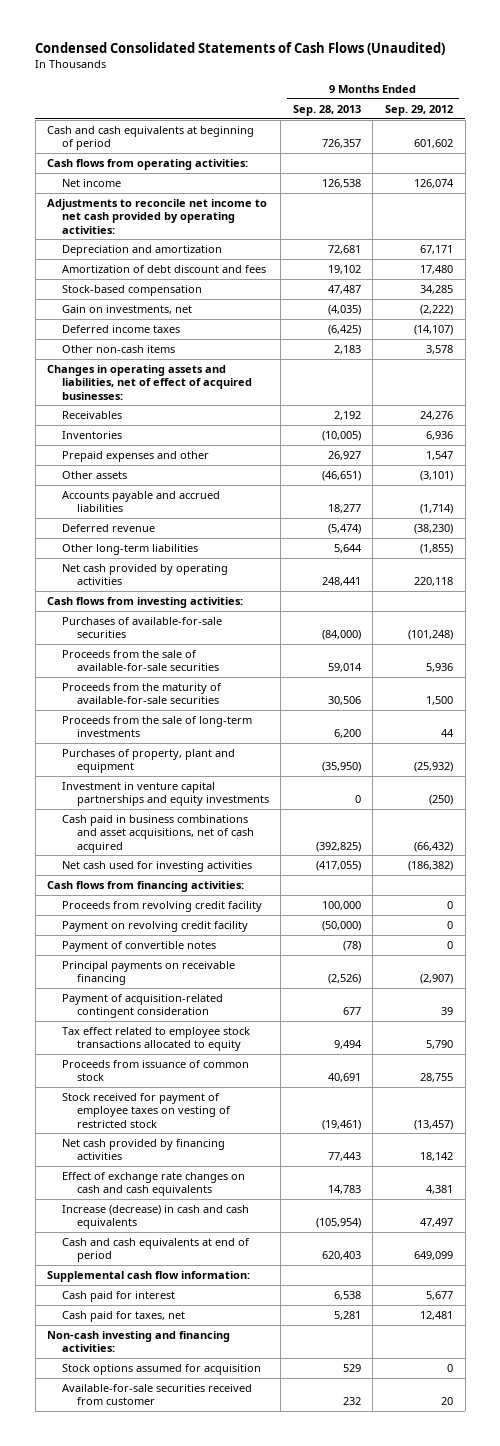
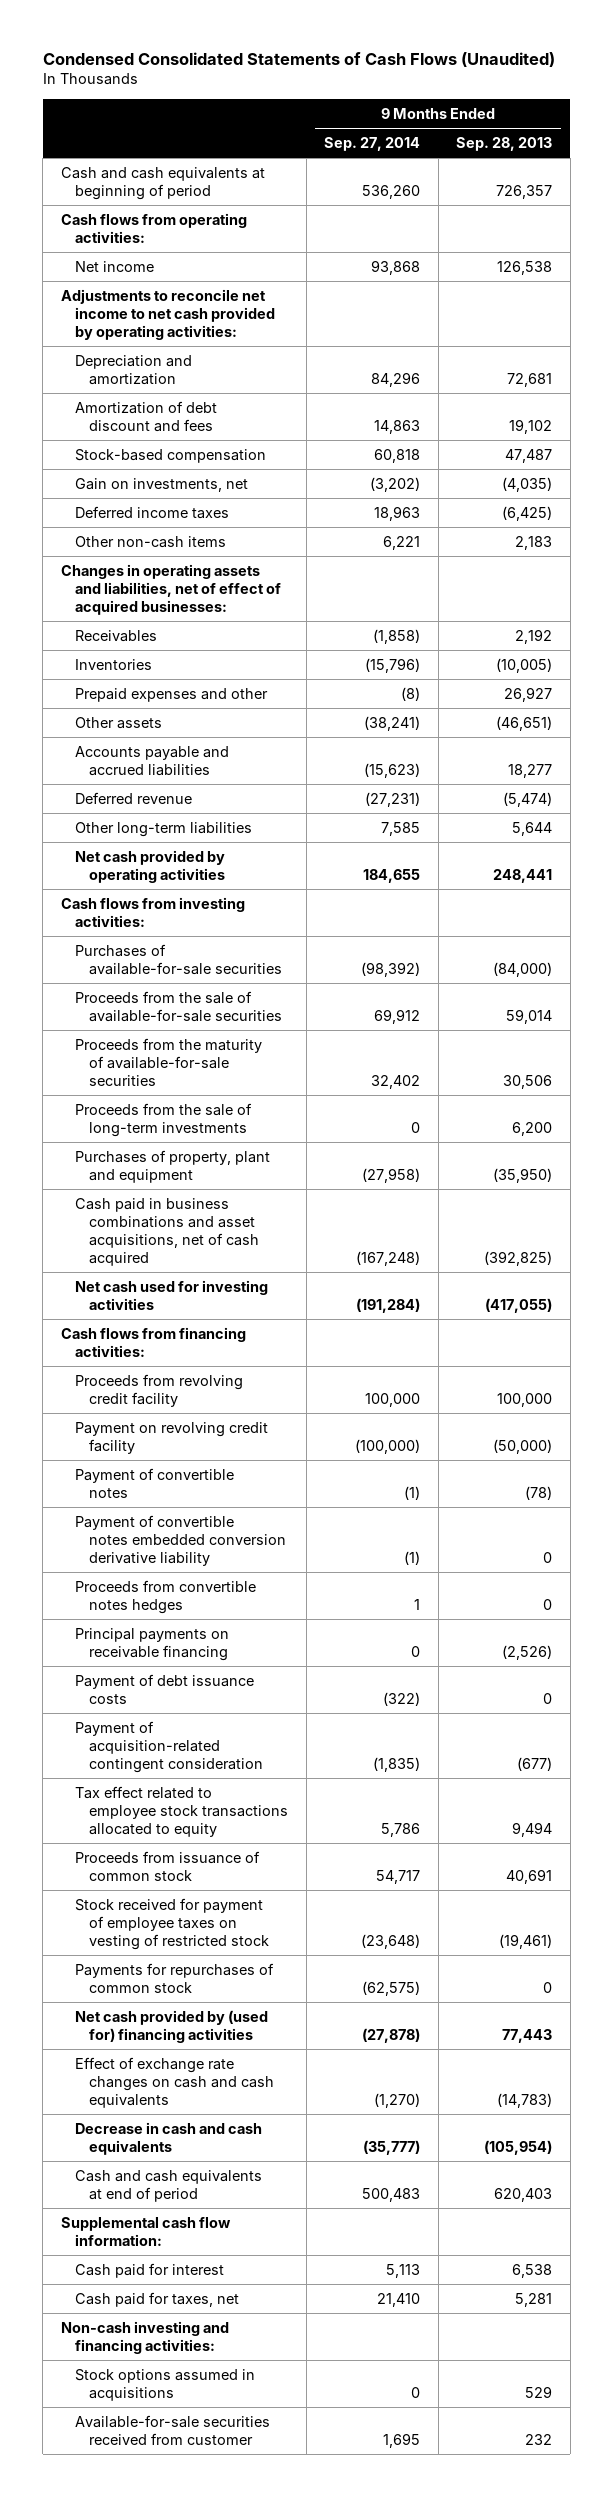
- | 9 Months Ended Sep. 28, 2013 | 9 Months Ended Sep. 29, 2012
+ | 9 Months Ended Sep. 27, 2014 | 9 Months Ended Sep. 28, 2013
- Investment in venture capital partnerships and equity investments | 0 | (250)
+ Payment of convertible notes embedded conversion derivative liability | (1) | 0
+ Proceeds from convertible notes hedges | 1 | 0
- Payment of acquisition-related contingent consideration | 677 | 39
+ Payment of debt issuance costs | (322) | 0
+ Payment of acquisition-related contingent consideration | (1,835) | (677)
- Net cash provided by financing activities | 77,443 | 18,142
- Effect of exchange rate changes on cash and cash equivalents | 14,783 | 4,381
- Increase (decrease) in cash and cash equivalents | (105,954) | 47,497
+ Payments for repurchases of common stock | (62,575) | 0
+ Net cash provided by (used for) financing activities | (27,878) | 77,443
+ Effect of exchange rate changes on cash and cash equivalents | (1,270) | (14,783)
+ Decrease in cash and cash equivalents | (35,777) | (105,954)
- Stock options assumed for acquisition | 529 | 0
+ Stock options assumed in acquisitions | 0 | 529

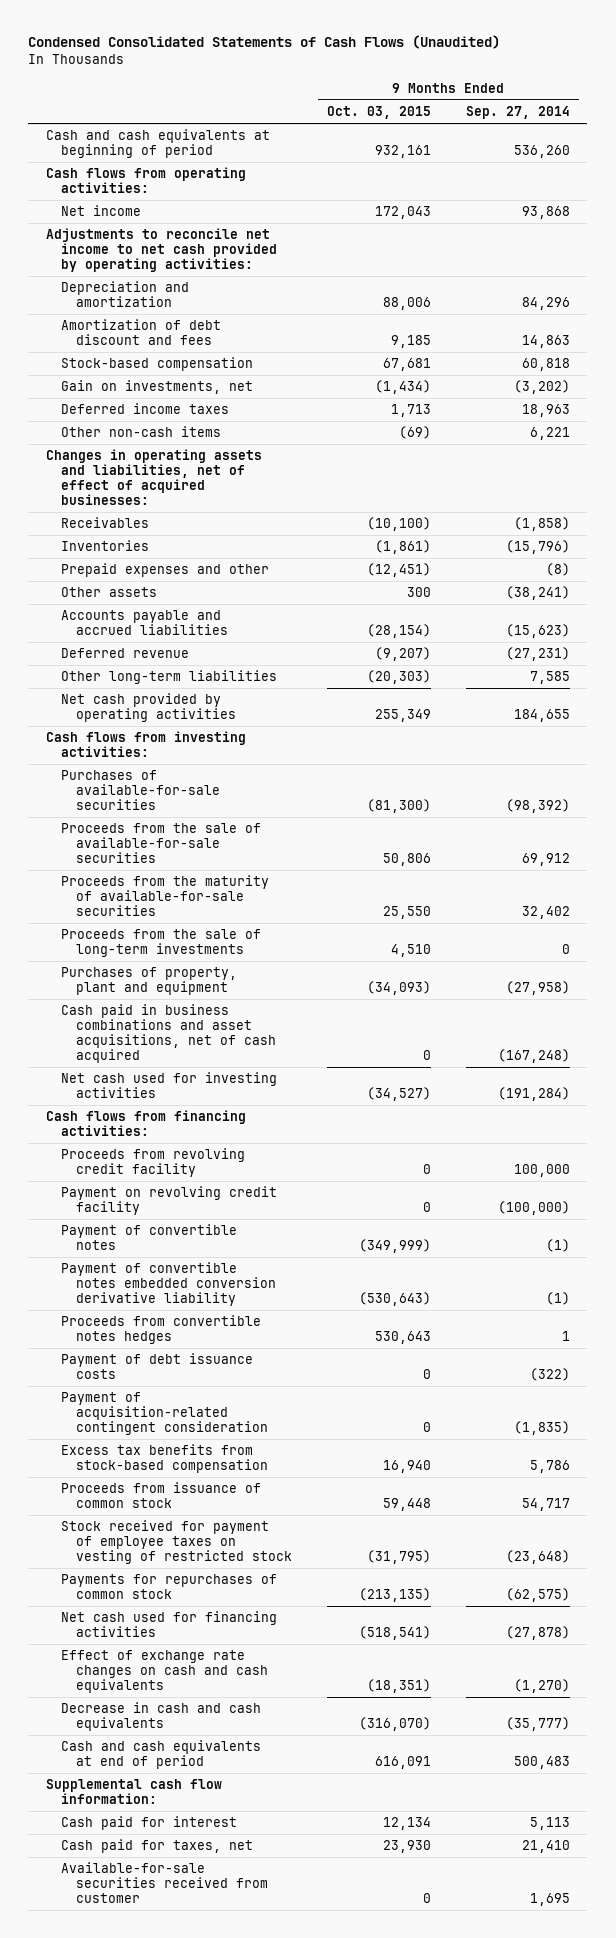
- | 9 Months Ended Sep. 27, 2014 | 9 Months Ended Sep. 28, 2013
+ | 9 Months Ended Oct. 03, 2015 | 9 Months Ended Sep. 27, 2014
- Principal payments on receivable financing | 0 | (2,526)
- Tax effect related to employee stock transactions allocated to equity | 5,786 | 9,494
+ Excess tax benefits from stock-based compensation | 16,940 | 5,786
- Net cash provided by (used for) financing activities | (27,878) | 77,443
+ Net cash used for financing activities | (518,541) | (27,878)
- Non-cash investing and financing activities:
- Stock options assumed in acquisitions | 0 | 529

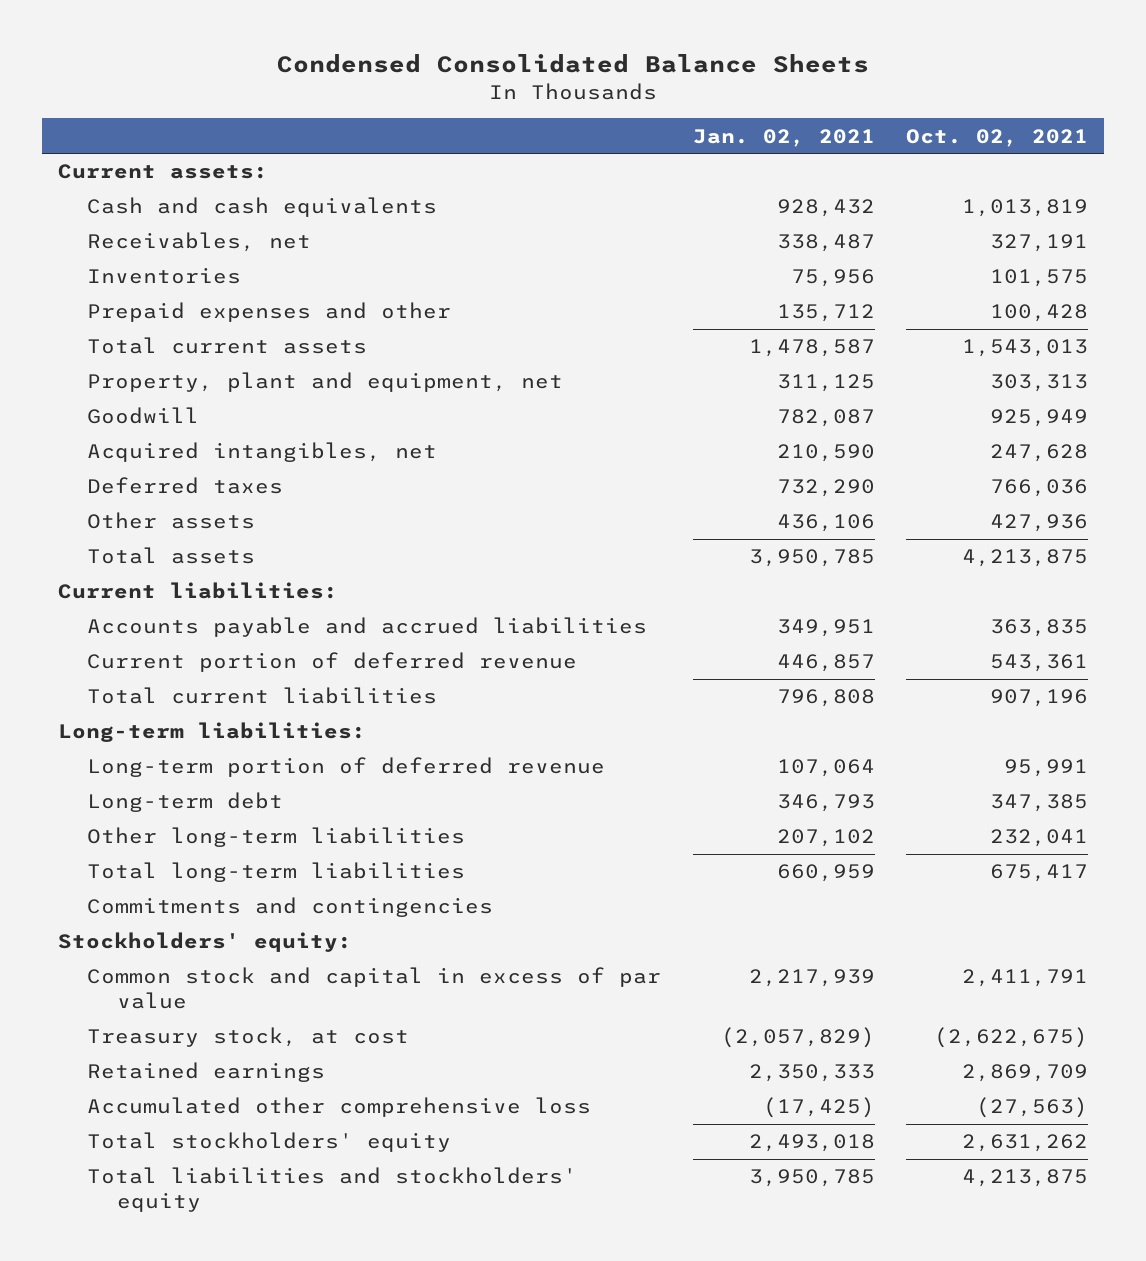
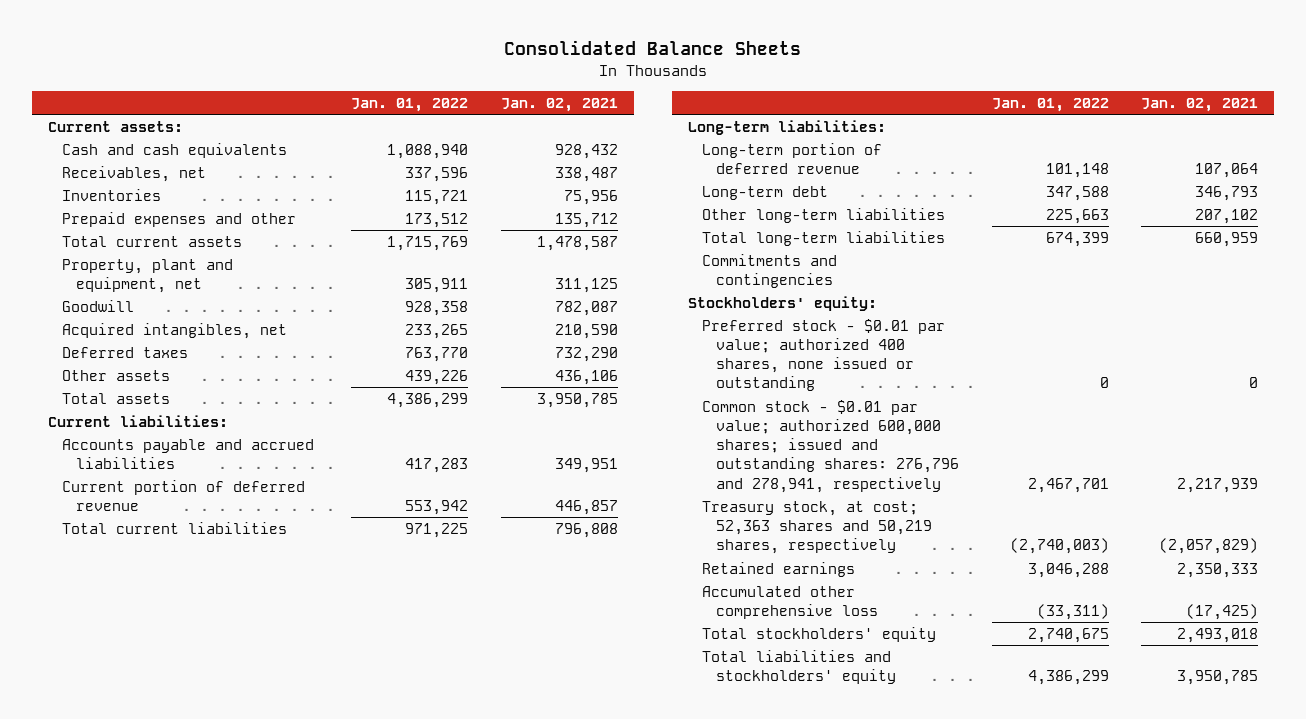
- Condensed Consolidated Balance Sheets
+ Consolidated Balance Sheets
- | Jan. 02, 2021 | Oct. 02, 2021
+ | Jan. 01, 2022 | Jan. 02, 2021
- Common stock and capital in excess of par value | 2,217,939 | 2,411,791
- Treasury stock, at cost | (2,057,829) | (2,622,675)
+ Preferred stock - $0.01 par value; authorized 400 shares, none issued or outstanding | 0 | 0
+ Common stock - $0.01 par value; authorized 600,000 shares; issued and outstanding shares: 276,796 and 278,941, respectively | 2,467,701 | 2,217,939
+ Treasury stock, at cost; 52,363 shares and 50,219 shares, respectively | (2,740,003) | (2,057,829)

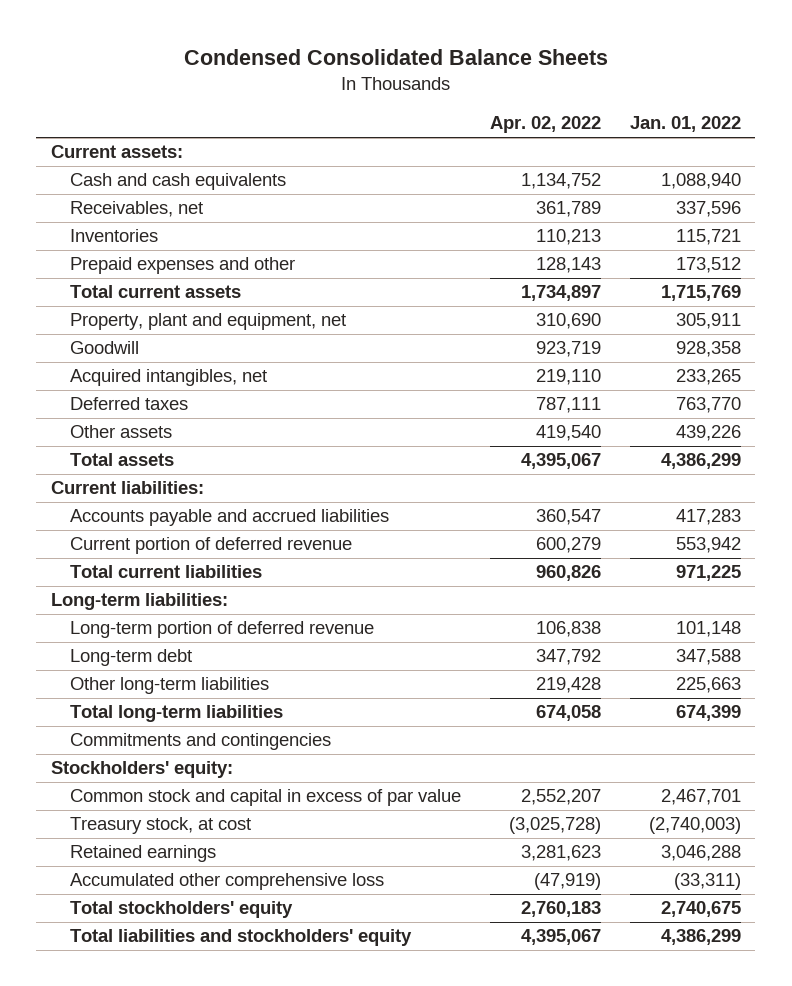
- Consolidated Balance Sheets
+ Condensed Consolidated Balance Sheets
- | Jan. 01, 2022 | Jan. 02, 2021
+ | Apr. 02, 2022 | Jan. 01, 2022
- Preferred stock - $0.01 par value; authorized 400 shares, none issued or outstanding | 0 | 0
- Common stock - $0.01 par value; authorized 600,000 shares; issued and outstanding shares: 276,796 and 278,941, respectively | 2,467,701 | 2,217,939
- Treasury stock, at cost; 52,363 shares and 50,219 shares, respectively | (2,740,003) | (2,057,829)
+ Common stock and capital in excess of par value | 2,552,207 | 2,467,701
+ Treasury stock, at cost | (3,025,728) | (2,740,003)

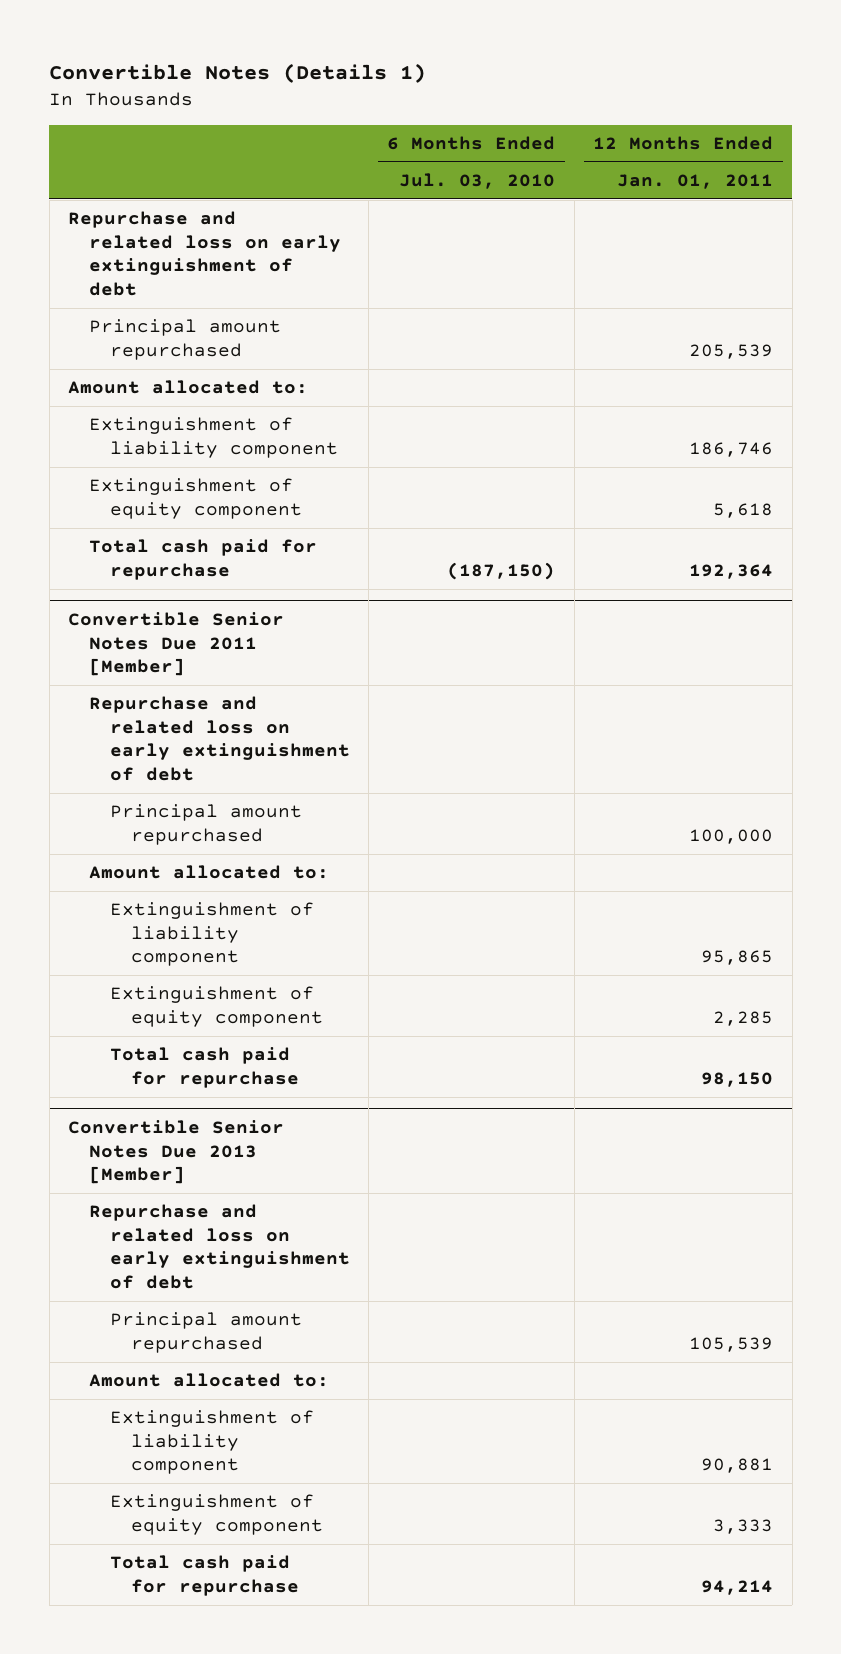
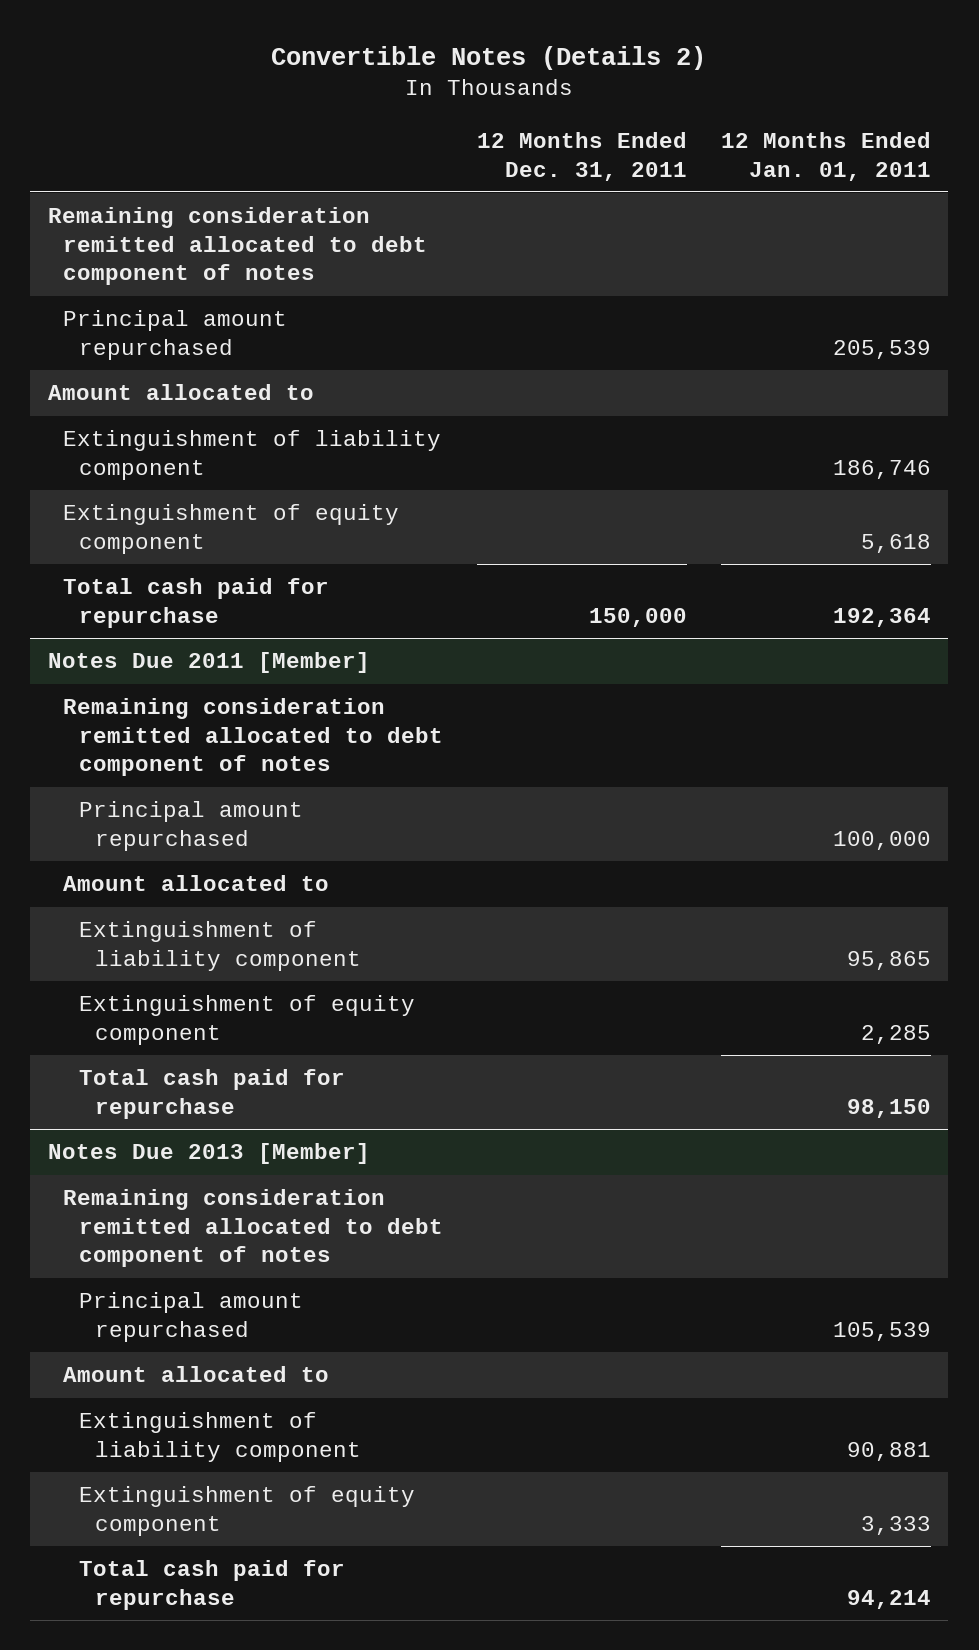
- Convertible Notes (Details 1)
+ Convertible Notes (Details 2)
- | 6 Months Ended Jul. 03, 2010 | 12 Months Ended Jan. 01, 2011
+ | 12 Months Ended Dec. 31, 2011 | 12 Months Ended Jan. 01, 2011
- Repurchase and related loss on early extinguishment of debt
+ Remaining consideration remitted allocated to debt component of notes
- Amount allocated to:
+ Amount allocated to
- Convertible Senior Notes Due 2011 [Member]
- Repurchase and related loss on early extinguishment of debt
+ Notes Due 2011 [Member]
+ Remaining consideration remitted allocated to debt component of notes
- Amount allocated to:
+ Amount allocated to
- Convertible Senior Notes Due 2013 [Member]
- Repurchase and related loss on early extinguishment of debt
+ Notes Due 2013 [Member]
+ Remaining consideration remitted allocated to debt component of notes
- Amount allocated to:
+ Amount allocated to

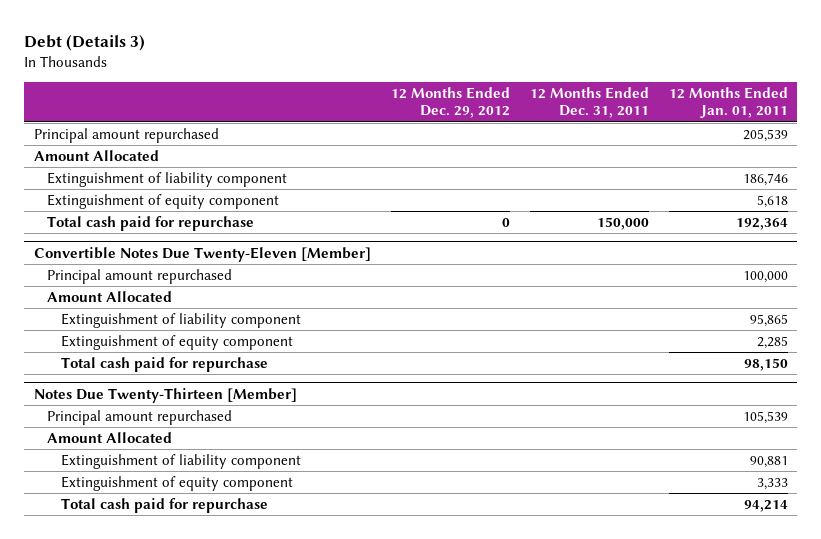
- Convertible Notes (Details 2)
+ Debt (Details 3)
- | 12 Months Ended Dec. 31, 2011 | 12 Months Ended Jan. 01, 2011
+ | 12 Months Ended Dec. 29, 2012 | 12 Months Ended Dec. 31, 2011 | 12 Months Ended Jan. 01, 2011
- Remaining consideration remitted allocated to debt component of notes
- Amount allocated to
+ Amount Allocated
- Notes Due 2011 [Member]
- Remaining consideration remitted allocated to debt component of notes
+ Convertible Notes Due Twenty-Eleven [Member]
- Amount allocated to
+ Amount Allocated
- Notes Due 2013 [Member]
- Remaining consideration remitted allocated to debt component of notes
+ Notes Due Twenty-Thirteen [Member]
- Amount allocated to
+ Amount Allocated

